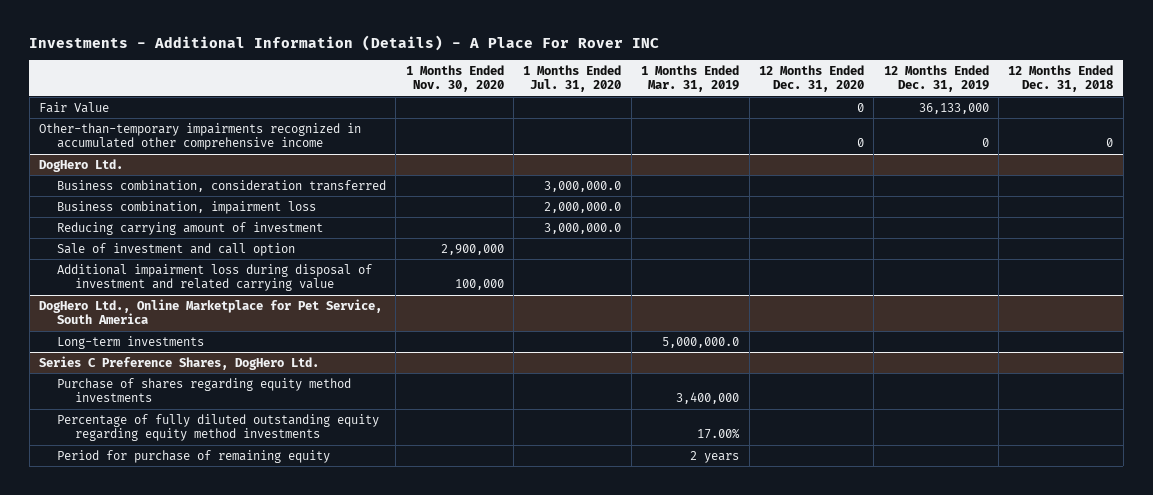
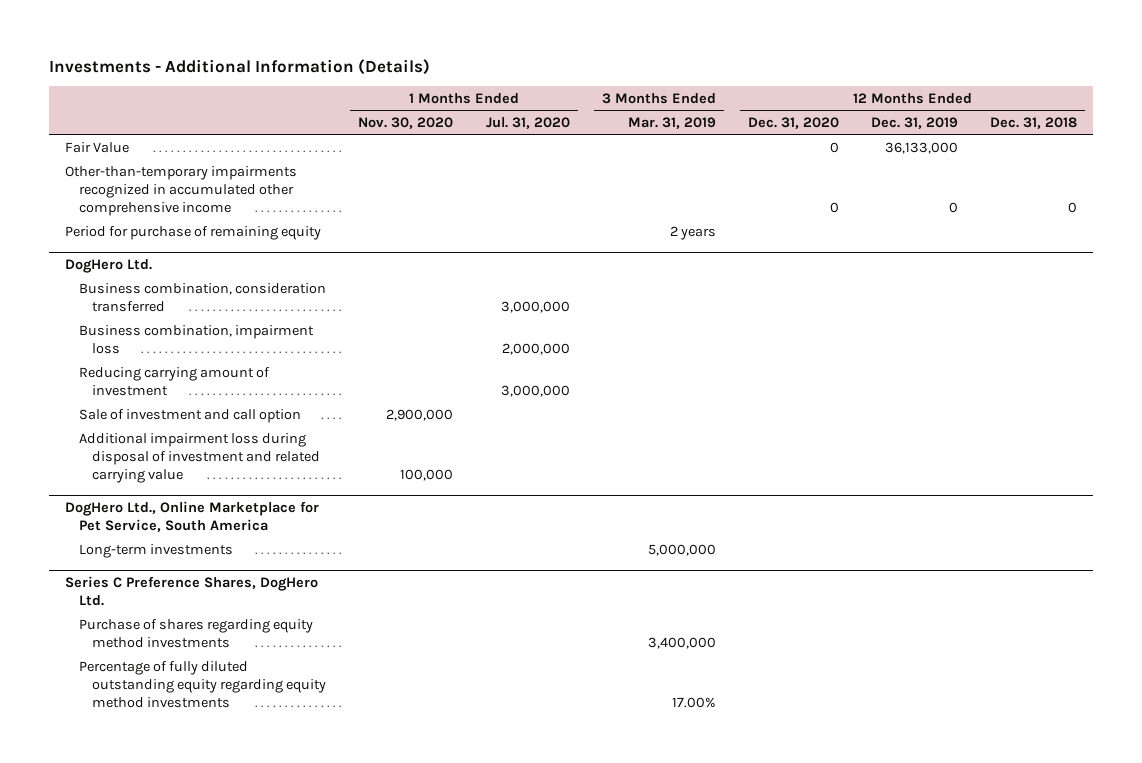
- Investments - Additional Information (Details) - A Place For Rover INC
+ Investments - Additional Information (Details)
- | 1 Months Ended Nov. 30, 2020 | 1 Months Ended Jul. 31, 2020 | 1 Months Ended Mar. 31, 2019 | 12 Months Ended Dec. 31, 2020 | 12 Months Ended Dec. 31, 2019 | 12 Months Ended Dec. 31, 2018
+ | 1 Months Ended Nov. 30, 2020 | 1 Months Ended Jul. 31, 2020 | 3 Months Ended Mar. 31, 2019 | 12 Months Ended Dec. 31, 2020 | 12 Months Ended Dec. 31, 2019 | 12 Months Ended Dec. 31, 2018
+ Period for purchase of remaining equity | | | 2 years | | |
@ DogHero Ltd.
- Business combination, consideration transferred | | 3,000,000.0 | | | |
- Business combination, impairment loss | | 2,000,000.0 | | | |
- Reducing carrying amount of investment | | 3,000,000.0 | | | |
+ Business combination, consideration transferred | | 3,000,000 | | | |
+ Business combination, impairment loss | | 2,000,000 | | | |
+ Reducing carrying amount of investment | | 3,000,000 | | | |
@ Series C Preference Shares, DogHero Ltd.
- Period for purchase of remaining equity | | | 2 years | | |

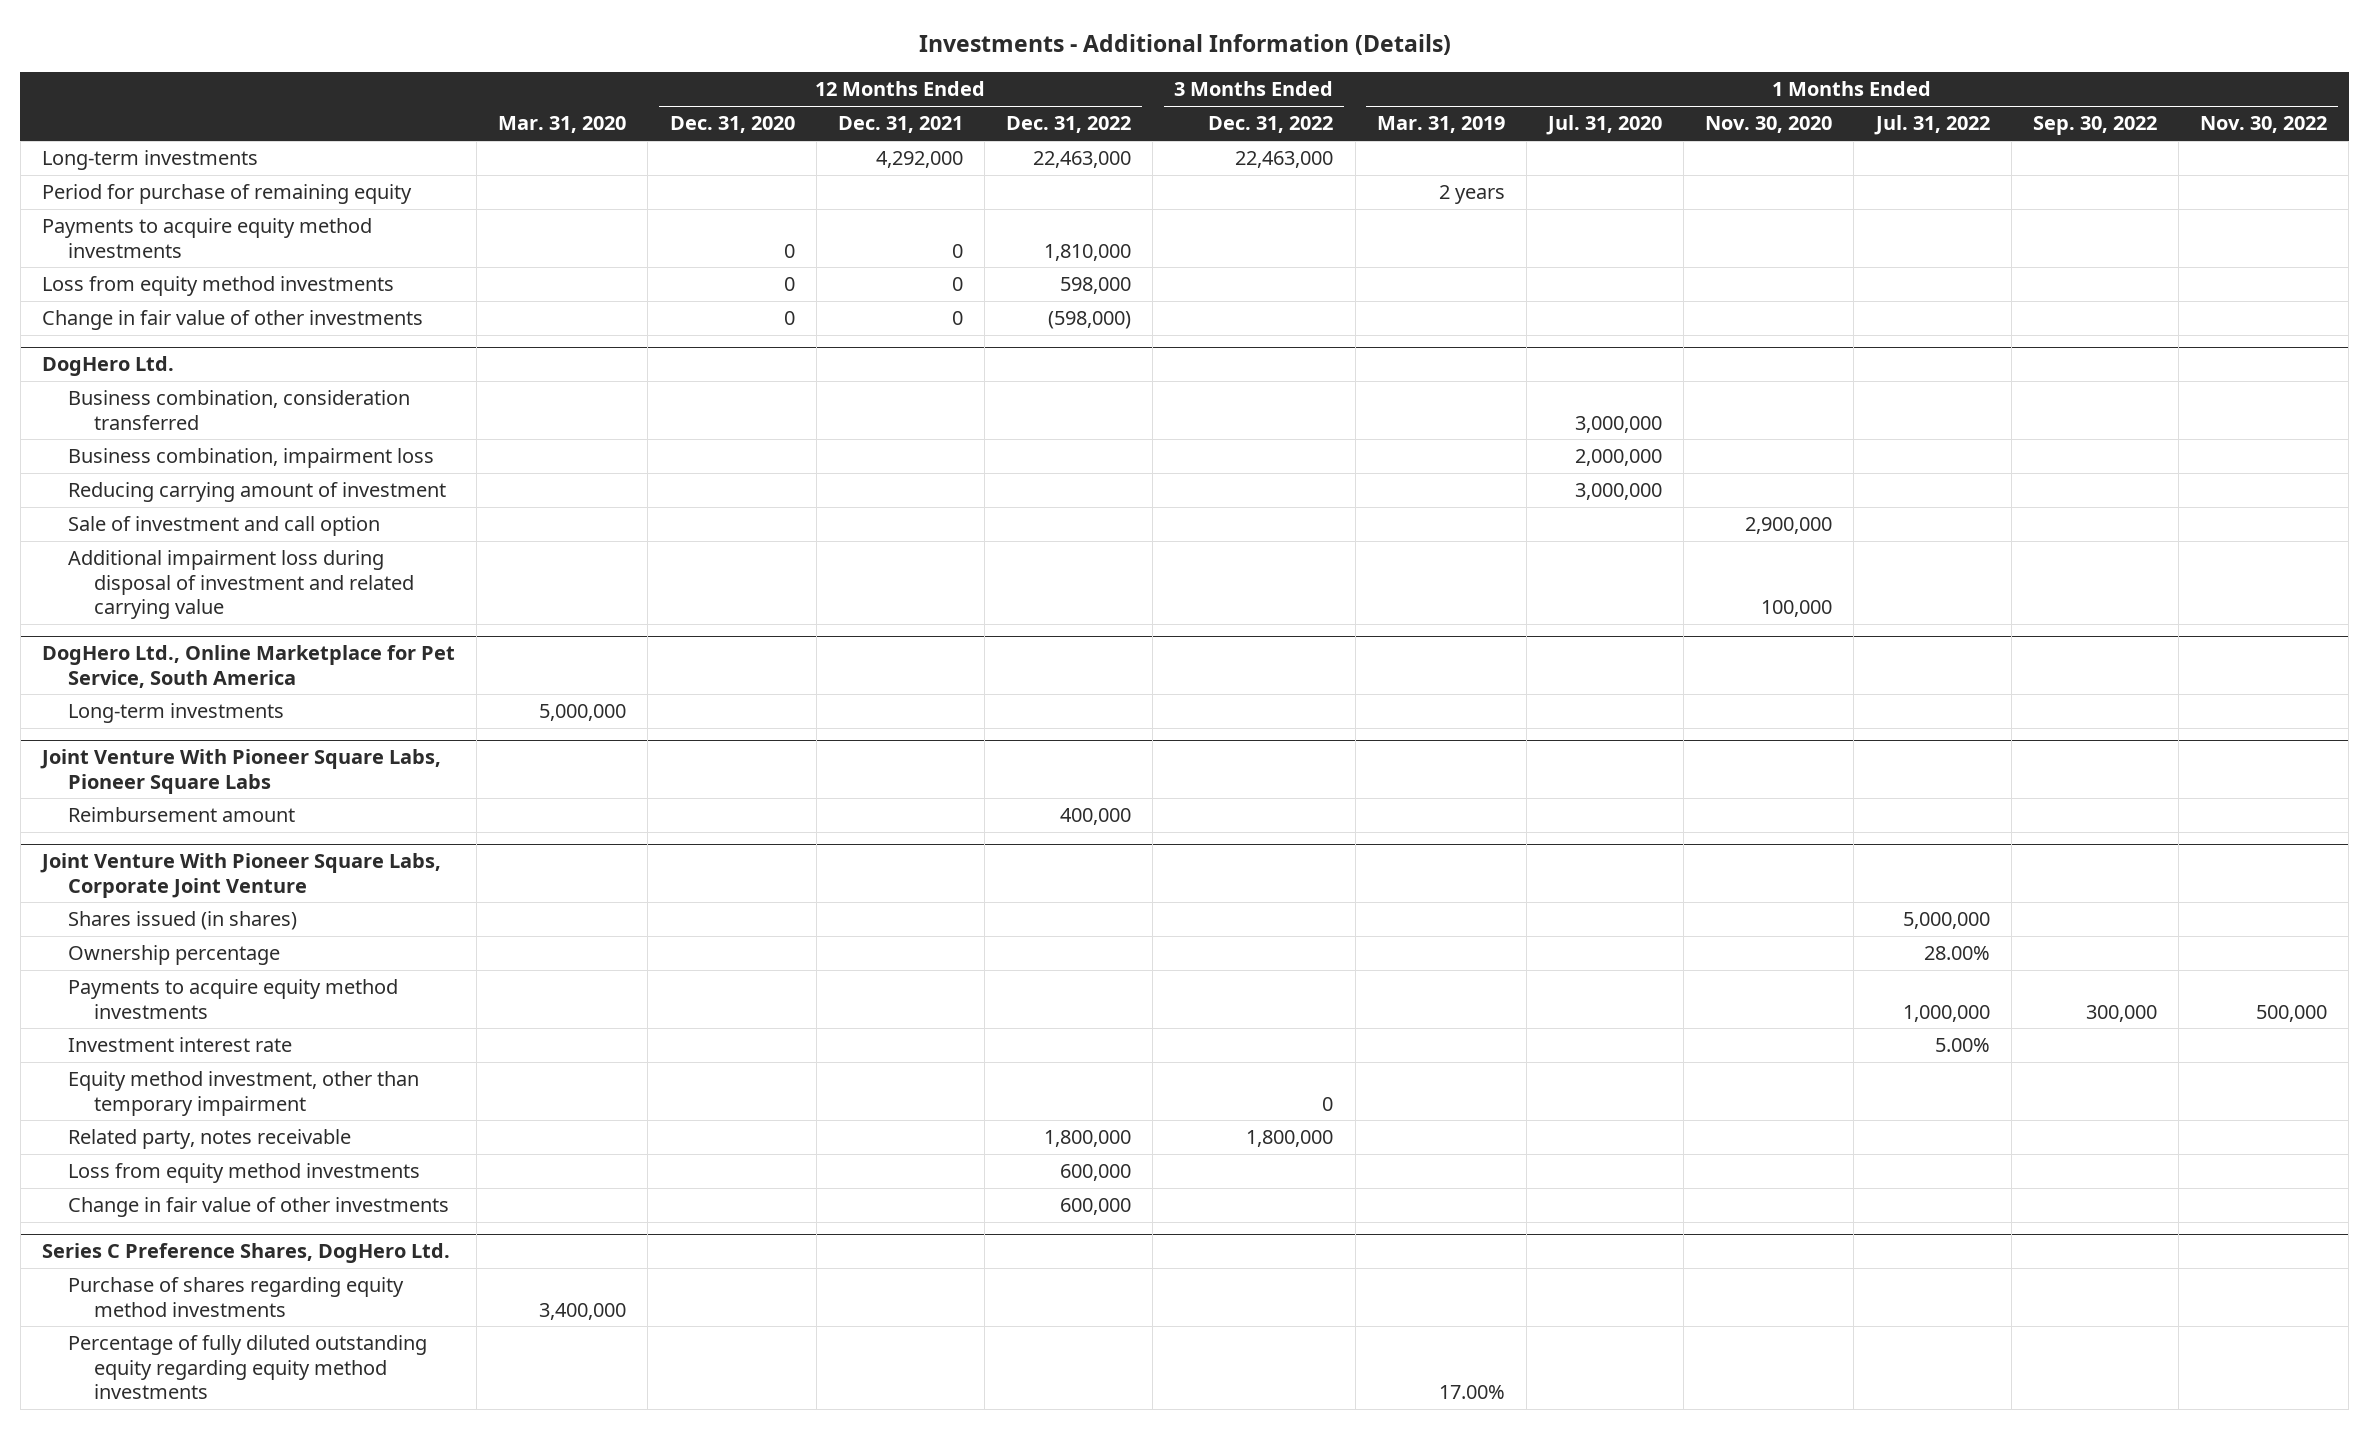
- | 1 Months Ended Nov. 30, 2020 | 1 Months Ended Jul. 31, 2020 | 3 Months Ended Mar. 31, 2019 | 12 Months Ended Dec. 31, 2020 | 12 Months Ended Dec. 31, 2019 | 12 Months Ended Dec. 31, 2018
+ | Mar. 31, 2020 | 12 Months Ended Dec. 31, 2020 | 12 Months Ended Dec. 31, 2021 | 12 Months Ended Dec. 31, 2022 | 3 Months Ended Dec. 31, 2022 | 1 Months Ended Mar. 31, 2019 | 1 Months Ended Jul. 31, 2020 | 1 Months Ended Nov. 30, 2020 | 1 Months Ended Jul. 31, 2022 | 1 Months Ended Sep. 30, 2022 | 1 Months Ended Nov. 30, 2022
- Fair Value | | | | 0 | 36,133,000 |
- Other-than-temporary impairments recognized in accumulated other comprehensive income | | | | 0 | 0 | 0
+ Long-term investments | | | 4,292,000 | 22,463,000 | 22,463,000 | | | | | |
+ Payments to acquire equity method investments | | 0 | 0 | 1,810,000 | | | | | | |
+ Loss from equity method investments | | 0 | 0 | 598,000 | | | | | | |
+ Change in fair value of other investments | | 0 | 0 | (598,000) | | | | | | |
+ Joint Venture With Pioneer Square Labs, Pioneer Square Labs
+ Reimbursement amount | | | | 400,000 | | | | | | |
+ Joint Venture With Pioneer Square Labs, Corporate Joint Venture
+ Shares issued (in shares) | | | | | | | | | 5,000,000 | |
+ Ownership percentage | | | | | | | | | 28.00% | |
+ Payments to acquire equity method investments | | | | | | | | | 1,000,000 | 300,000 | 500,000
+ Investment interest rate | | | | | | | | | 5.00% | |
+ Equity method investment, other than temporary impairment | | | | | 0 | | | | | |
+ Related party, notes receivable | | | | 1,800,000 | 1,800,000 | | | | | |
+ Loss from equity method investments | | | | 600,000 | | | | | | |
+ Change in fair value of other investments | | | | 600,000 | | | | | | |

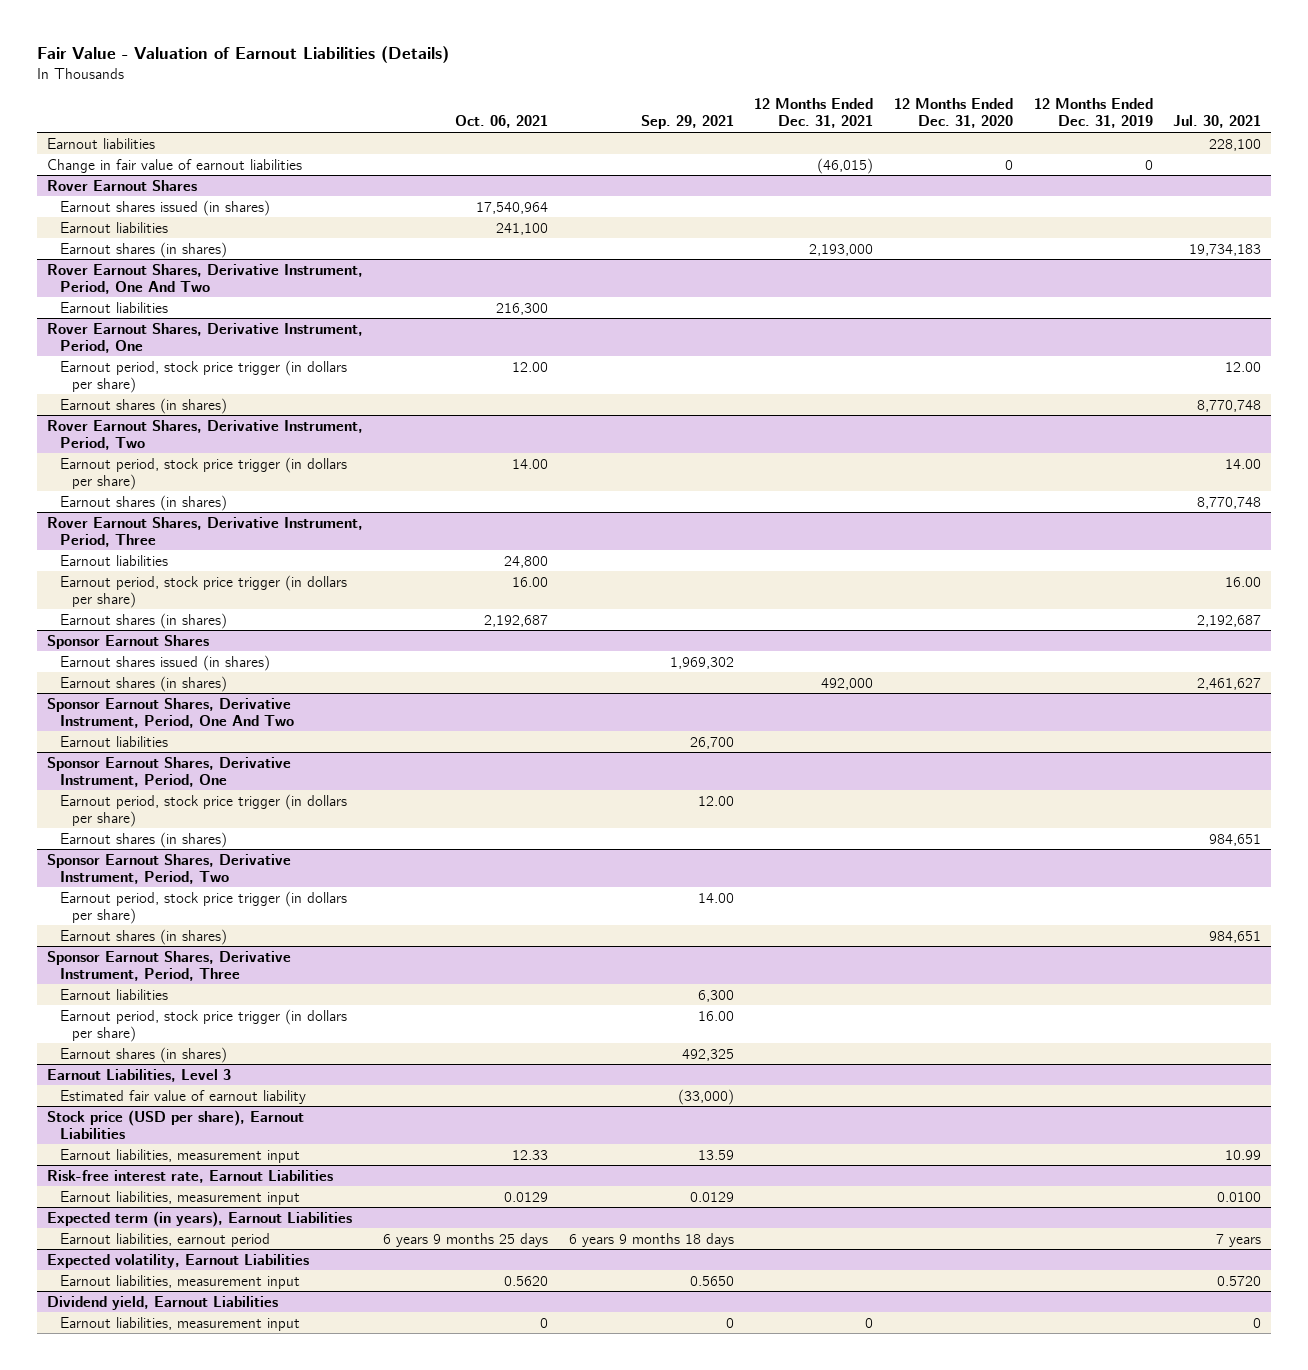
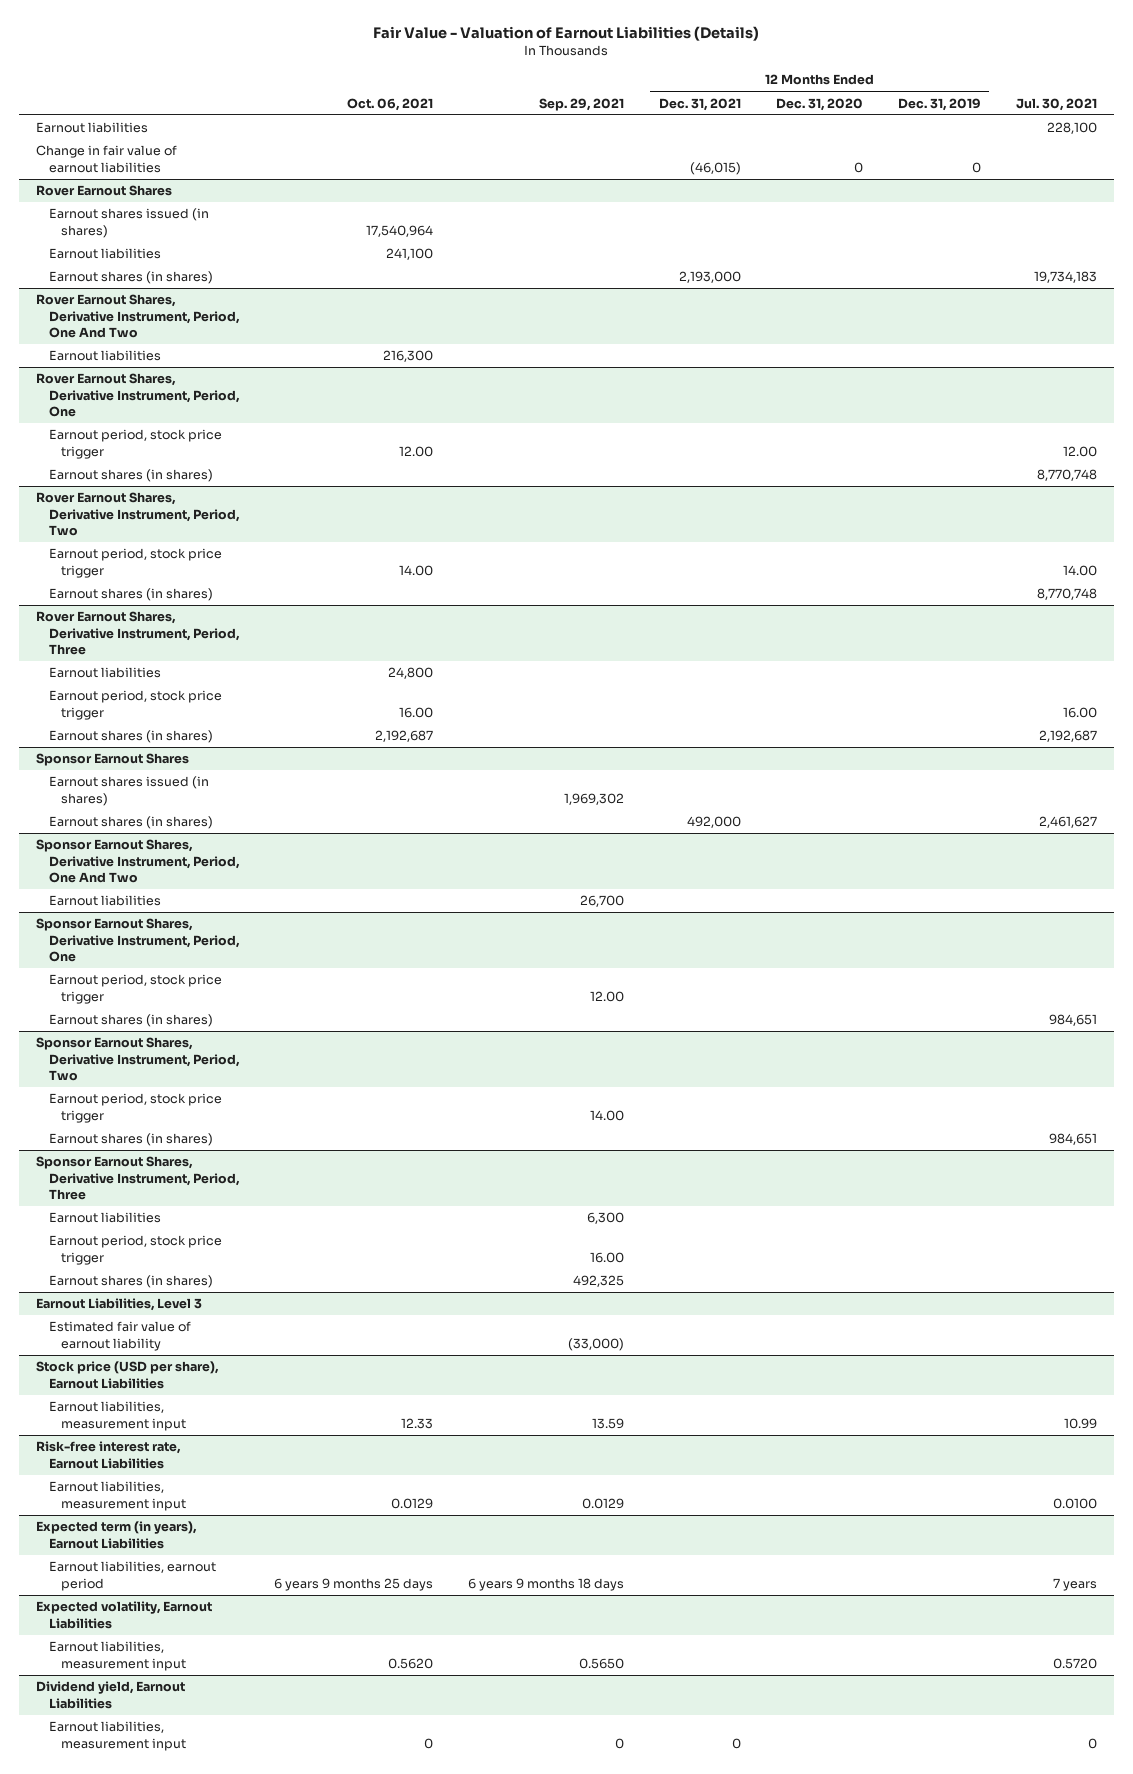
@ Rover Earnout Shares, Derivative Instrument, Period, One
- Earnout period, stock price trigger (in dollars per share) | 12.00 | | | | | 12.00
+ Earnout period, stock price trigger | 12.00 | | | | | 12.00
@ Rover Earnout Shares, Derivative Instrument, Period, Two
- Earnout period, stock price trigger (in dollars per share) | 14.00 | | | | | 14.00
+ Earnout period, stock price trigger | 14.00 | | | | | 14.00
@ Rover Earnout Shares, Derivative Instrument, Period, Three
- Earnout period, stock price trigger (in dollars per share) | 16.00 | | | | | 16.00
+ Earnout period, stock price trigger | 16.00 | | | | | 16.00
@ Sponsor Earnout Shares, Derivative Instrument, Period, One
- Earnout period, stock price trigger (in dollars per share) | | 12.00 | | | |
+ Earnout period, stock price trigger | | 12.00 | | | |
@ Sponsor Earnout Shares, Derivative Instrument, Period, Two
- Earnout period, stock price trigger (in dollars per share) | | 14.00 | | | |
+ Earnout period, stock price trigger | | 14.00 | | | |
@ Sponsor Earnout Shares, Derivative Instrument, Period, Three
- Earnout period, stock price trigger (in dollars per share) | | 16.00 | | | |
+ Earnout period, stock price trigger | | 16.00 | | | |

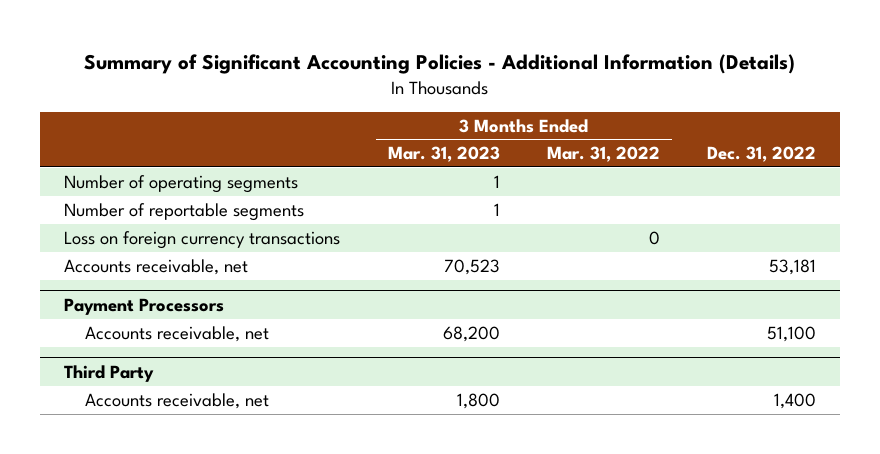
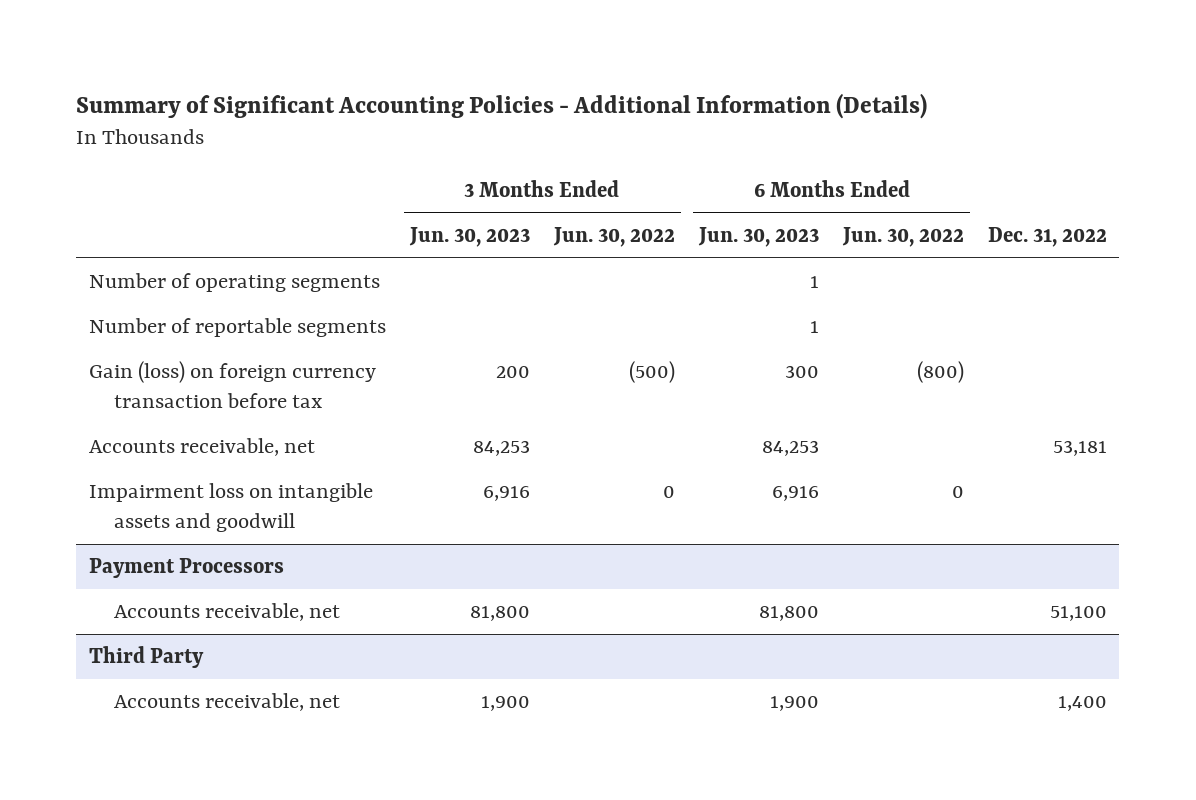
- | 3 Months Ended Mar. 31, 2023 | 3 Months Ended Mar. 31, 2022 | Dec. 31, 2022
+ | 3 Months Ended Jun. 30, 2023 | 3 Months Ended Jun. 30, 2022 | 6 Months Ended Jun. 30, 2023 | 6 Months Ended Jun. 30, 2022 | Dec. 31, 2022
- Loss on foreign currency transactions | | 0 |
+ Gain (loss) on foreign currency transaction before tax | 200 | (500) | 300 | (800) |
+ Impairment loss on intangible assets and goodwill | 6,916 | 0 | 6,916 | 0 |

